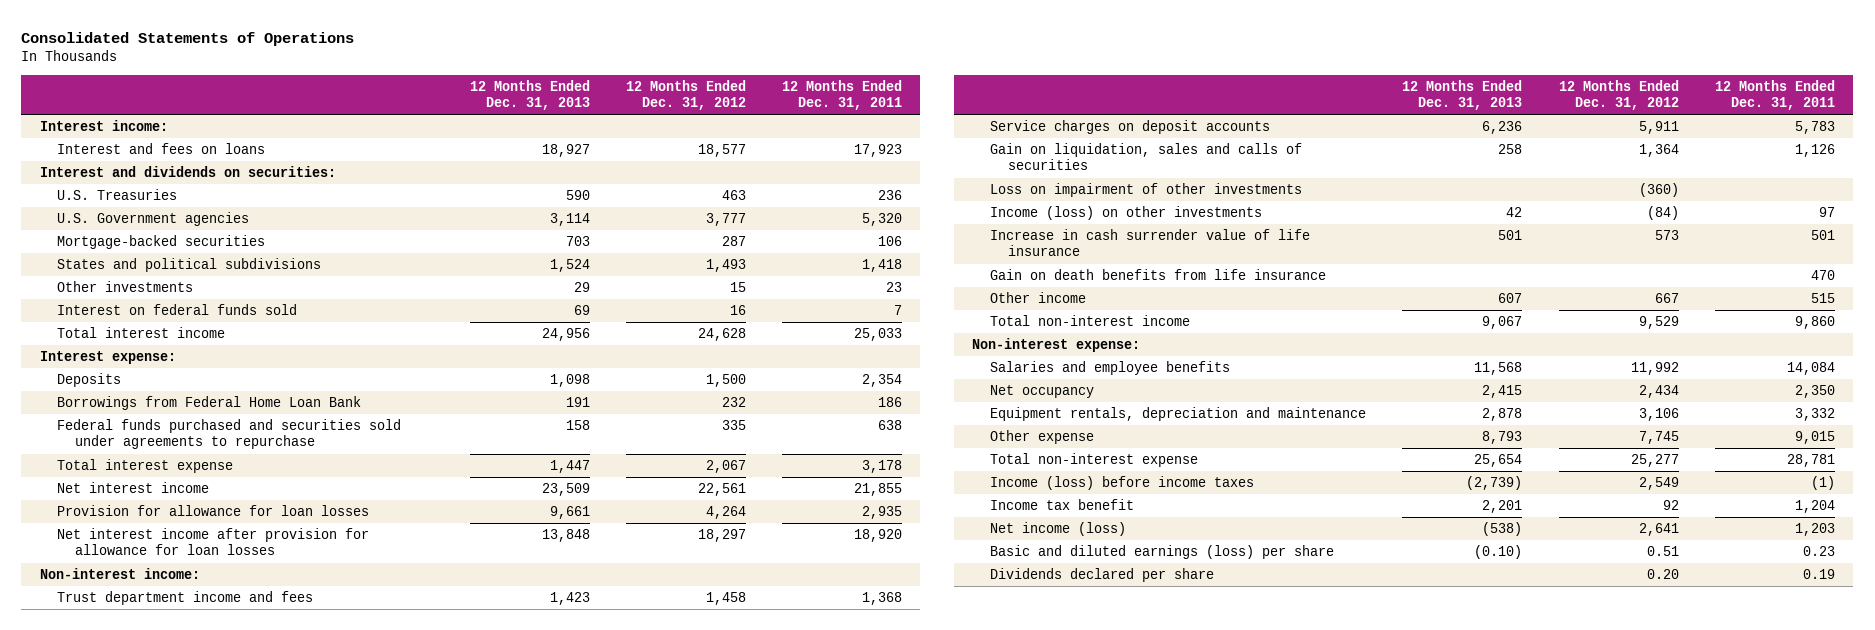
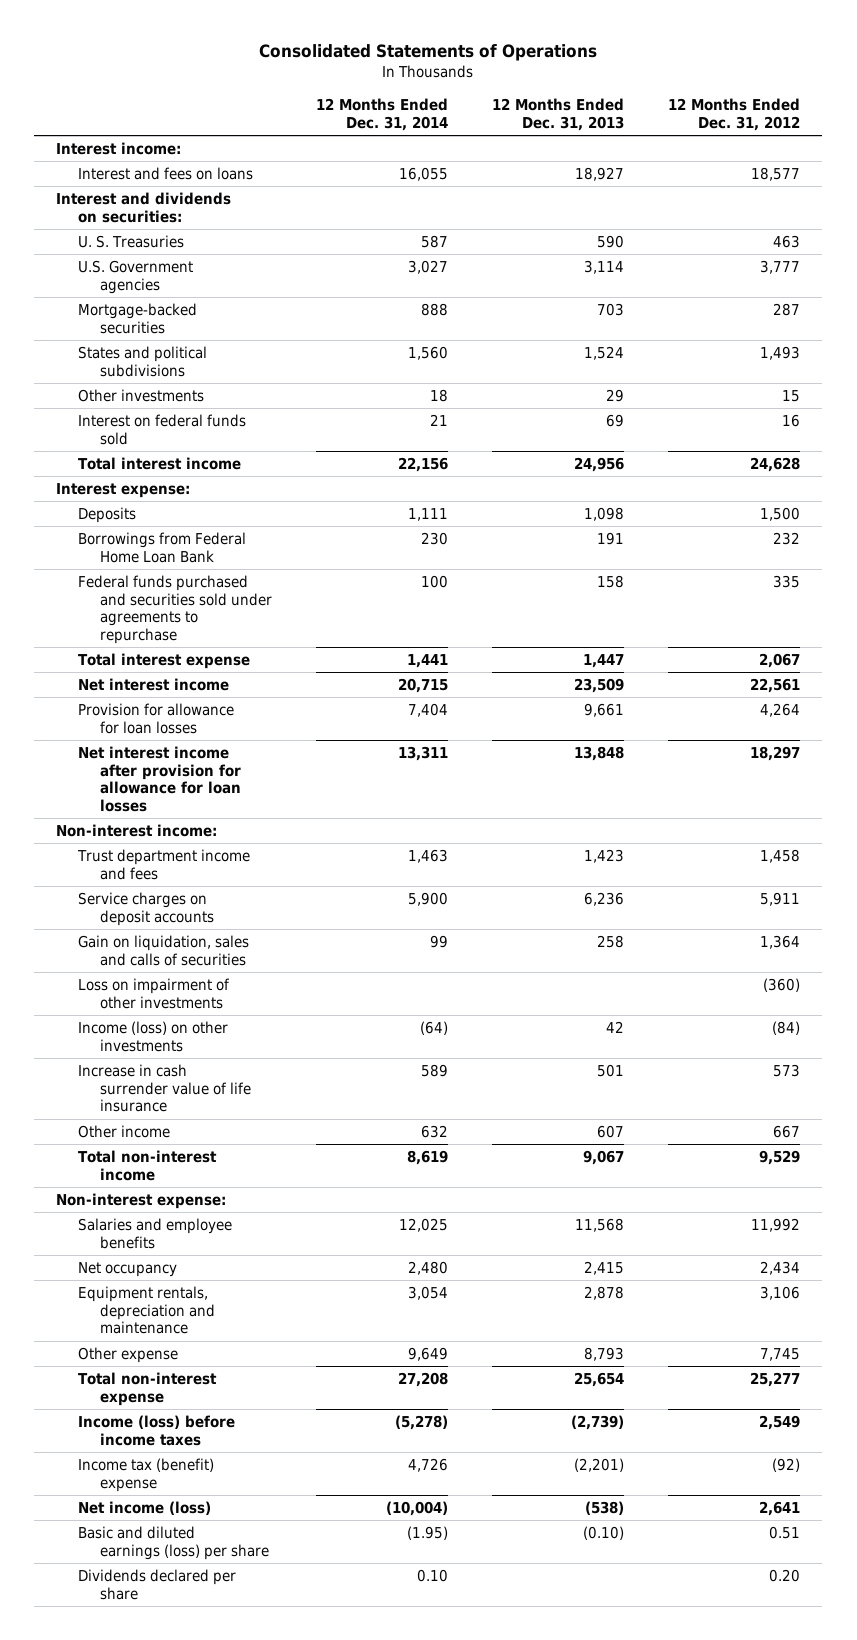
- | 12 Months Ended Dec. 31, 2013 | 12 Months Ended Dec. 31, 2012 | 12 Months Ended Dec. 31, 2011
+ | 12 Months Ended Dec. 31, 2014 | 12 Months Ended Dec. 31, 2013 | 12 Months Ended Dec. 31, 2012
- U.S. Treasuries | 590 | 463 | 236
+ U. S. Treasuries | 587 | 590 | 463
- Gain on death benefits from life insurance | | | 470
- Income tax benefit | 2,201 | 92 | 1,204
+ Income tax (benefit) expense | 4,726 | (2,201) | (92)

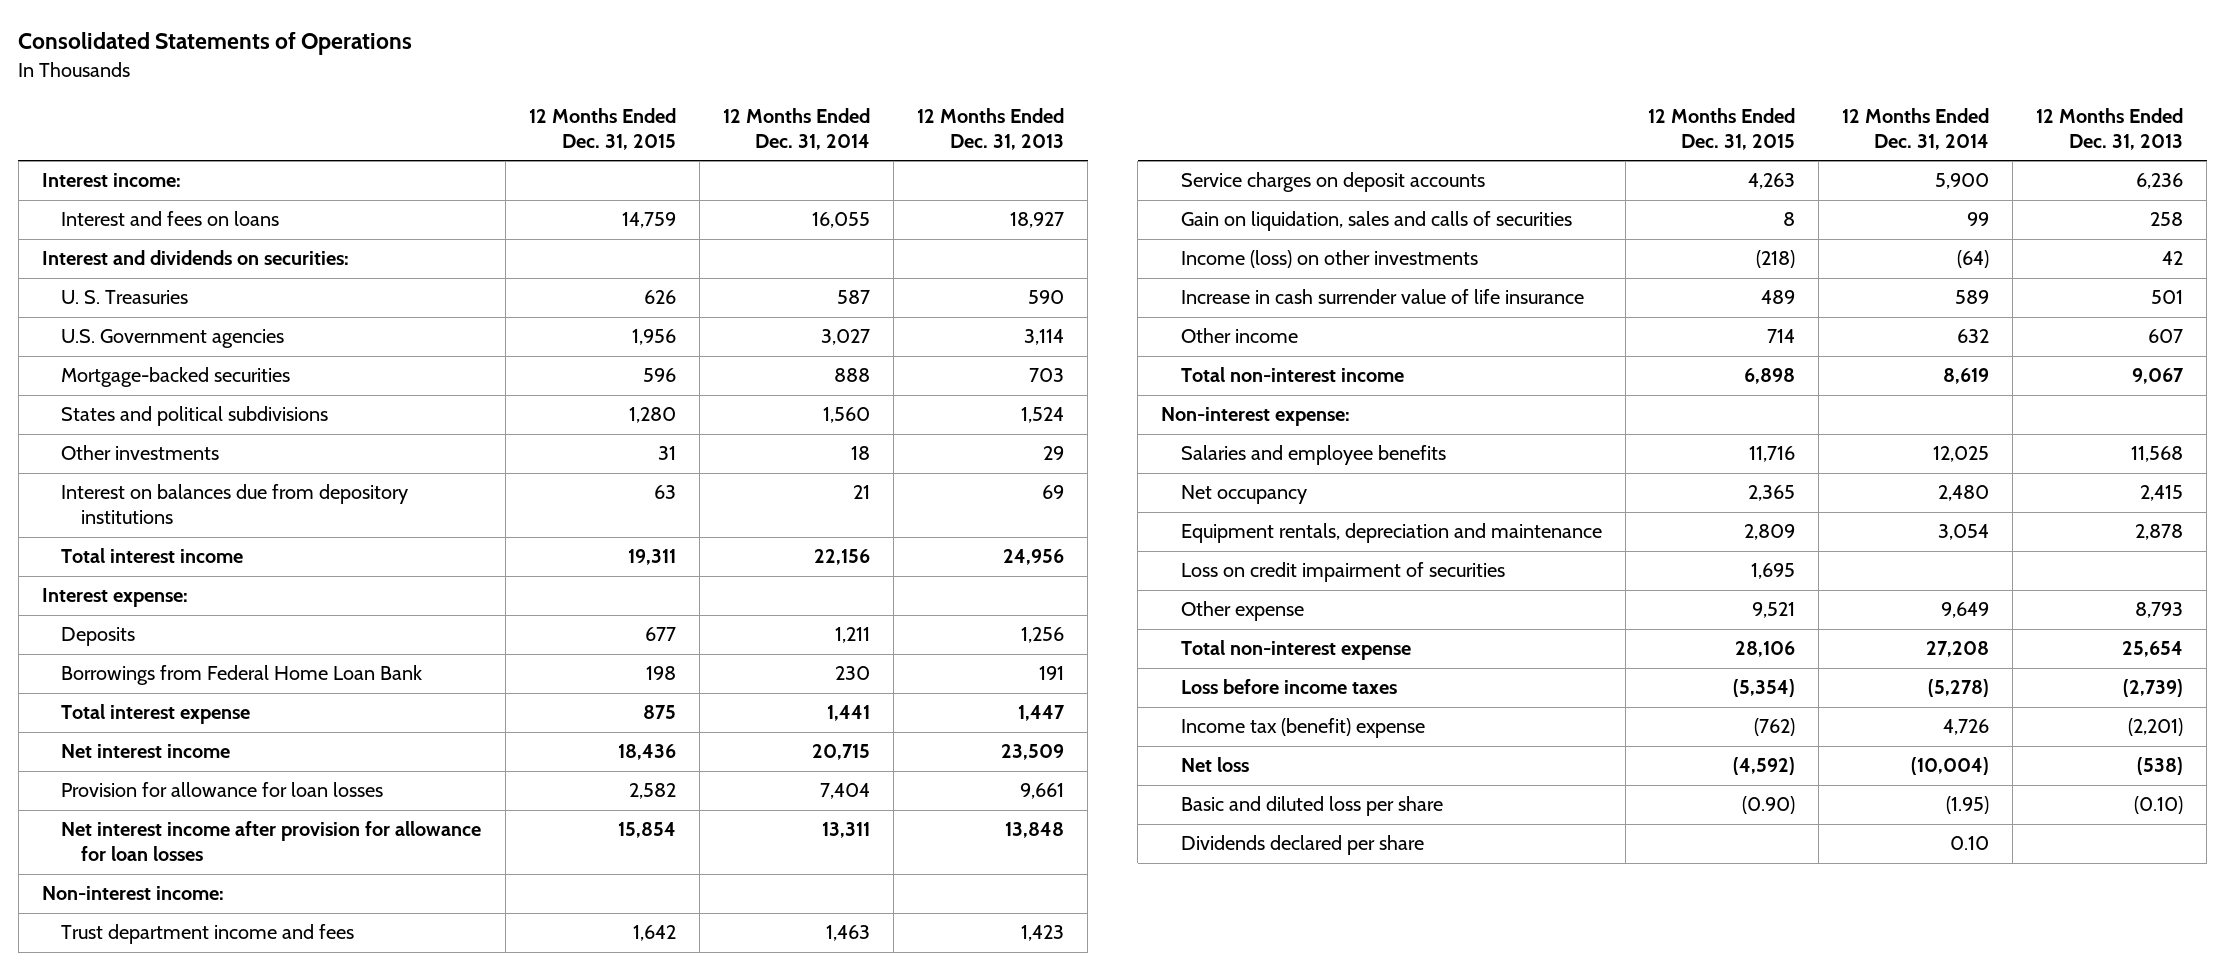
- | 12 Months Ended Dec. 31, 2014 | 12 Months Ended Dec. 31, 2013 | 12 Months Ended Dec. 31, 2012
+ | 12 Months Ended Dec. 31, 2015 | 12 Months Ended Dec. 31, 2014 | 12 Months Ended Dec. 31, 2013
- Interest on federal funds sold | 21 | 69 | 16
+ Interest on balances due from depository institutions | 63 | 21 | 69
- Deposits | 1,111 | 1,098 | 1,500
+ Deposits | 677 | 1,211 | 1,256
- Federal funds purchased and securities sold under agreements to repurchase | 100 | 158 | 335
- Loss on impairment of other investments | | | (360)
+ Loss on credit impairment of securities | 1,695 | |
- Income (loss) before income taxes | (5,278) | (2,739) | 2,549
+ Loss before income taxes | (5,354) | (5,278) | (2,739)
- Net income (loss) | (10,004) | (538) | 2,641
- Basic and diluted earnings (loss) per share | (1.95) | (0.10) | 0.51
+ Net loss | (4,592) | (10,004) | (538)
+ Basic and diluted loss per share | (0.90) | (1.95) | (0.10)

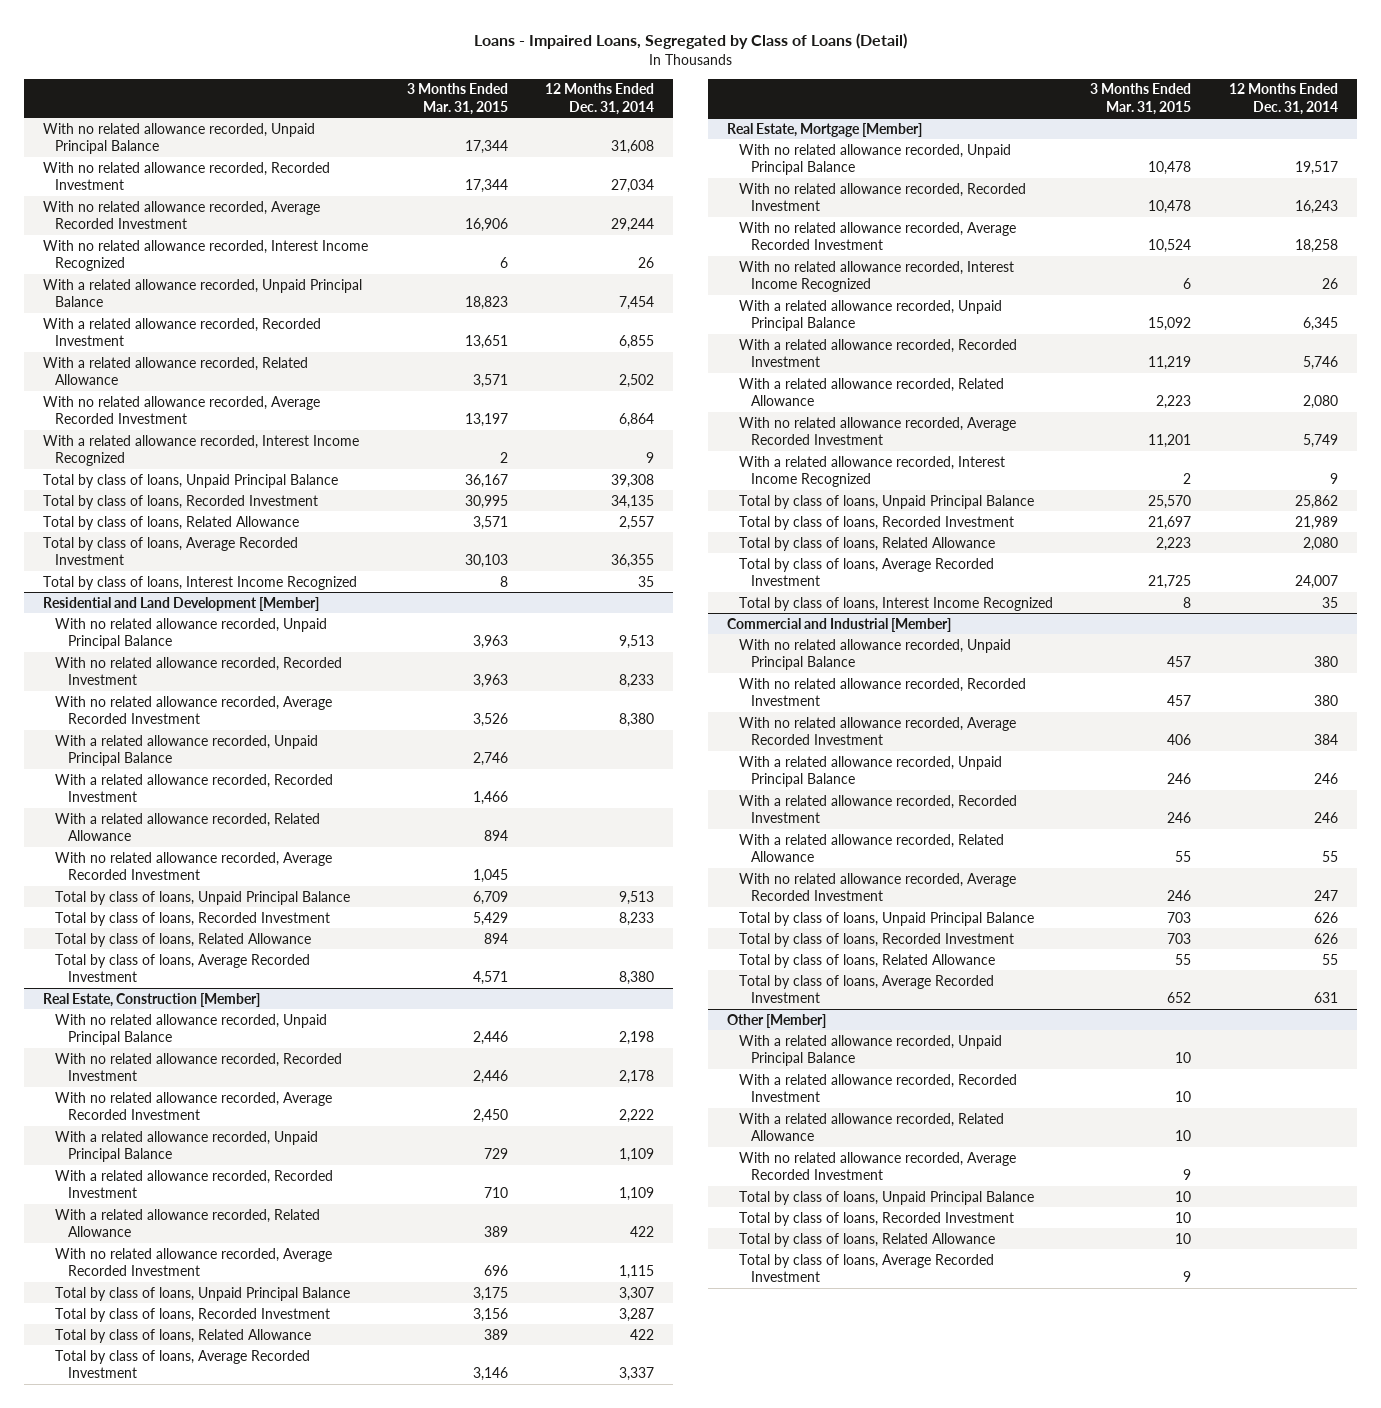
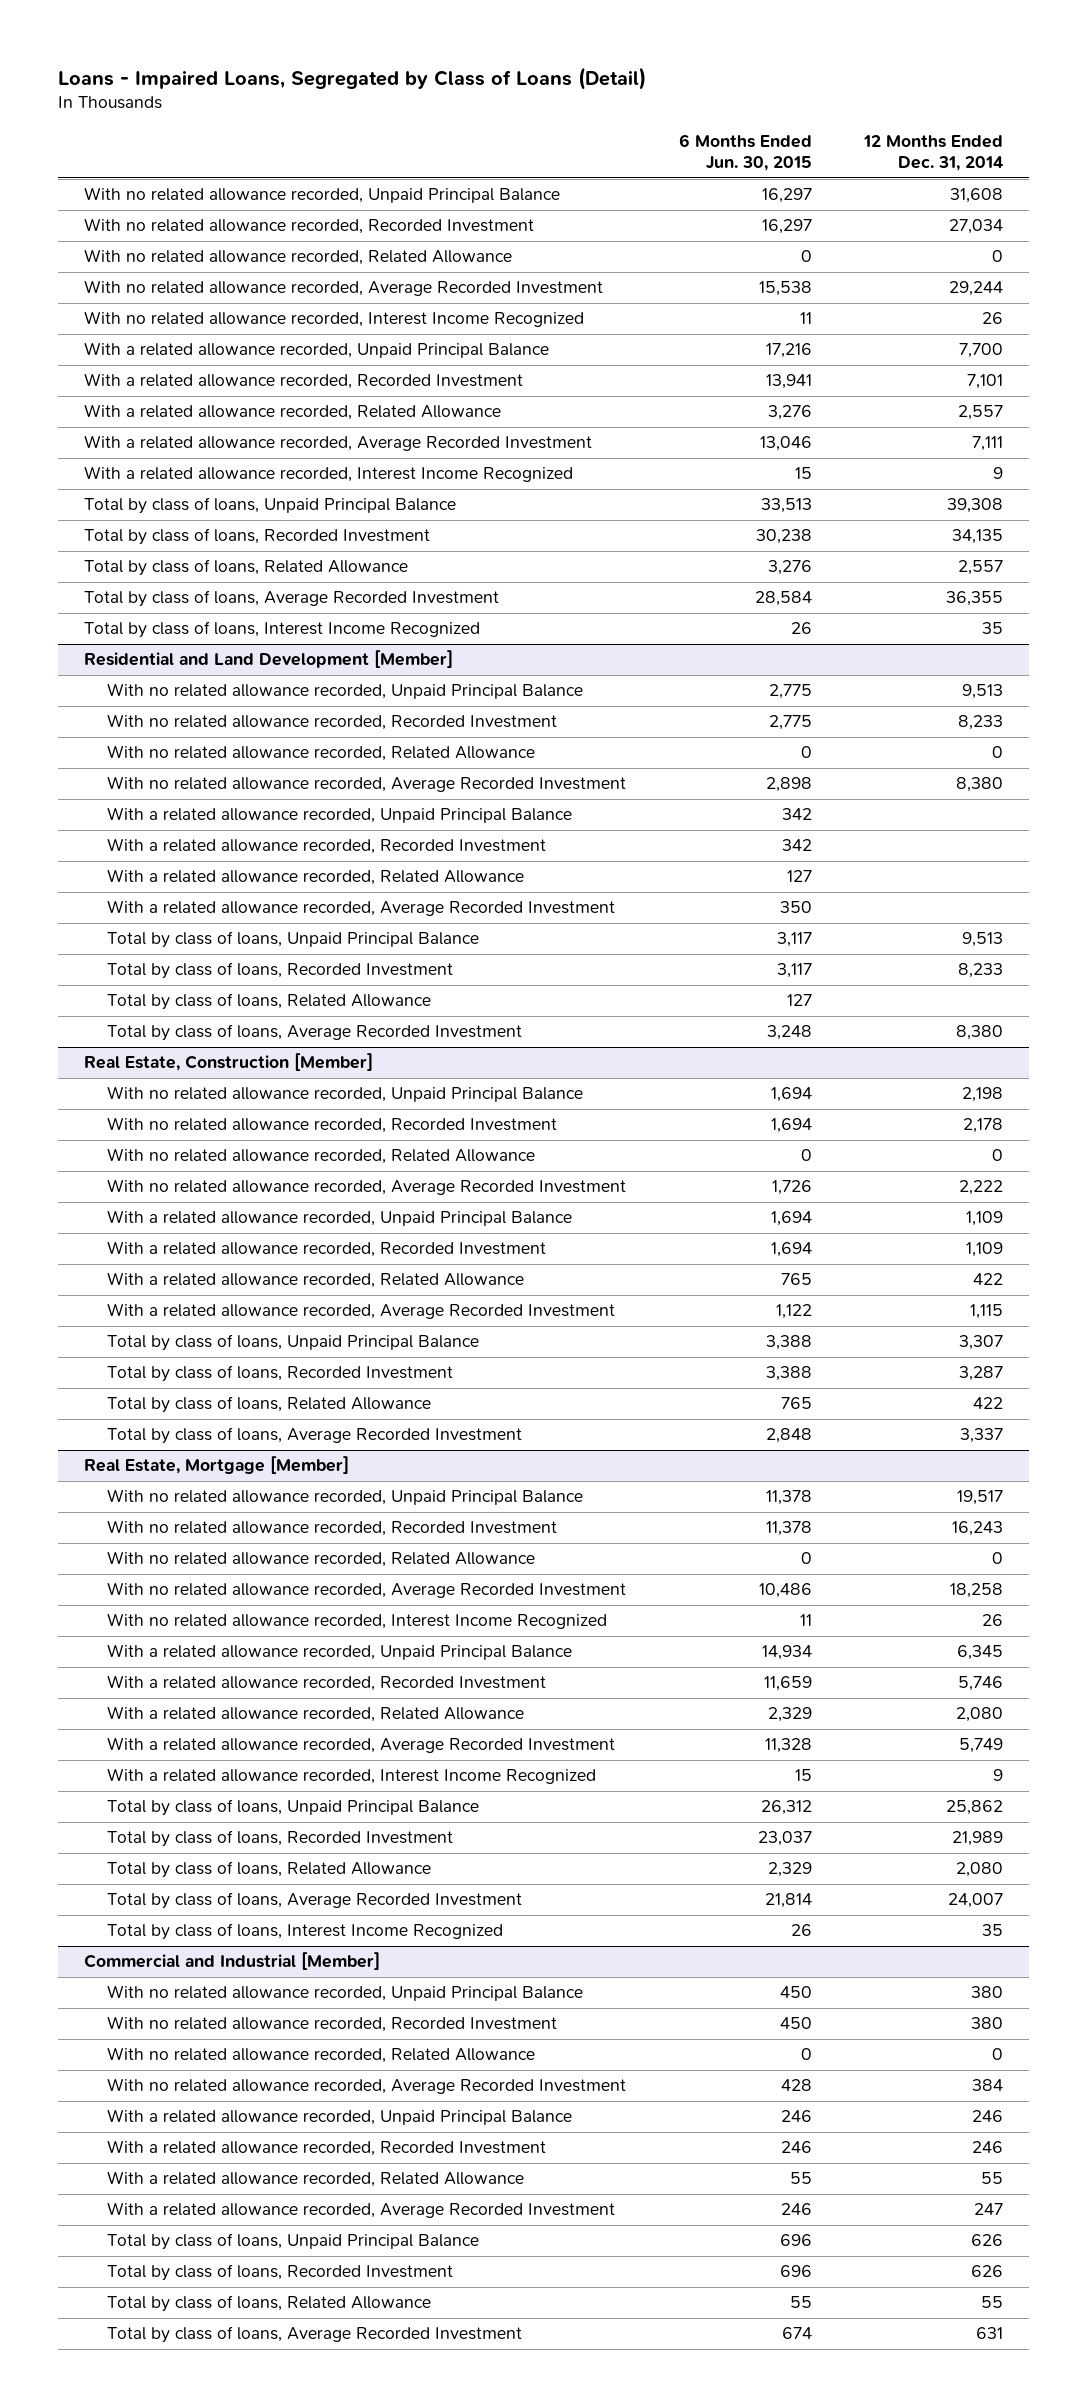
- | 3 Months Ended Mar. 31, 2015 | 12 Months Ended Dec. 31, 2014
+ | 6 Months Ended Jun. 30, 2015 | 12 Months Ended Dec. 31, 2014
+ With no related allowance recorded, Related Allowance | 0 | 0
- With a related allowance recorded, Unpaid Principal Balance | 18,823 | 7,454
- With a related allowance recorded, Recorded Investment | 13,651 | 6,855
- With a related allowance recorded, Related Allowance | 3,571 | 2,502
- With no related allowance recorded, Average Recorded Investment | 13,197 | 6,864
+ With a related allowance recorded, Unpaid Principal Balance | 17,216 | 7,700
+ With a related allowance recorded, Recorded Investment | 13,941 | 7,101
+ With a related allowance recorded, Related Allowance | 3,276 | 2,557
+ With a related allowance recorded, Average Recorded Investment | 13,046 | 7,111
@ Residential and Land Development [Member]
+ With no related allowance recorded, Related Allowance | 0 | 0
- With no related allowance recorded, Average Recorded Investment | 1,045 |
+ With a related allowance recorded, Average Recorded Investment | 350 |
@ Real Estate, Construction [Member]
+ With no related allowance recorded, Related Allowance | 0 | 0
- With no related allowance recorded, Average Recorded Investment | 696 | 1,115
+ With a related allowance recorded, Average Recorded Investment | 1,122 | 1,115
@ Real Estate, Mortgage [Member]
+ With no related allowance recorded, Related Allowance | 0 | 0
- With no related allowance recorded, Average Recorded Investment | 11,201 | 5,749
+ With a related allowance recorded, Average Recorded Investment | 11,328 | 5,749
@ Commercial and Industrial [Member]
+ With no related allowance recorded, Related Allowance | 0 | 0
- With no related allowance recorded, Average Recorded Investment | 246 | 247
+ With a related allowance recorded, Average Recorded Investment | 246 | 247
- Other [Member]
- With a related allowance recorded, Unpaid Principal Balance | 10 |
- With a related allowance recorded, Recorded Investment | 10 |
- With a related allowance recorded, Related Allowance | 10 |
- With no related allowance recorded, Average Recorded Investment | 9 |
- Total by class of loans, Unpaid Principal Balance | 10 |
- Total by class of loans, Recorded Investment | 10 |
- Total by class of loans, Related Allowance | 10 |
- Total by class of loans, Average Recorded Investment | 9 |

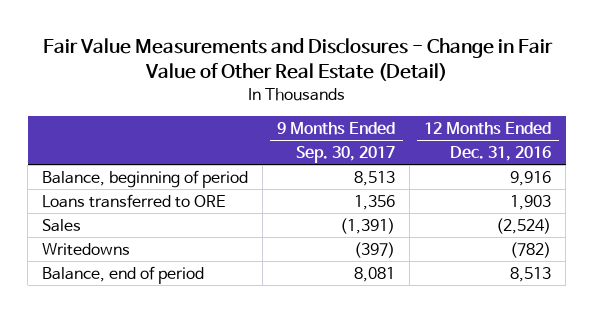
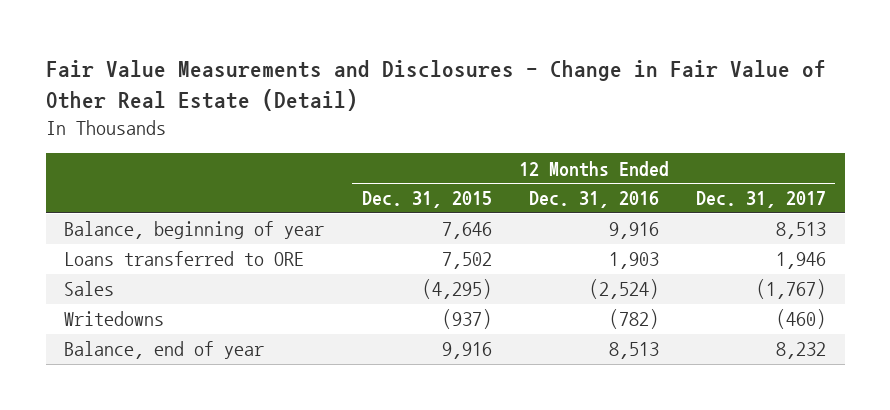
- | 9 Months Ended Sep. 30, 2017 | 12 Months Ended Dec. 31, 2016
+ | 12 Months Ended Dec. 31, 2015 | 12 Months Ended Dec. 31, 2016 | 12 Months Ended Dec. 31, 2017
- Balance, beginning of period | 8,513 | 9,916
+ Balance, beginning of year | 7,646 | 9,916 | 8,513
- Balance, end of period | 8,081 | 8,513
+ Balance, end of year | 9,916 | 8,513 | 8,232

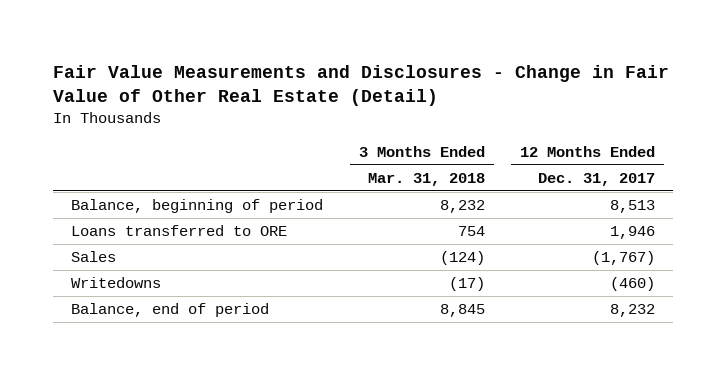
- | 12 Months Ended Dec. 31, 2015 | 12 Months Ended Dec. 31, 2016 | 12 Months Ended Dec. 31, 2017
+ | 3 Months Ended Mar. 31, 2018 | 12 Months Ended Dec. 31, 2017
- Balance, beginning of year | 7,646 | 9,916 | 8,513
+ Balance, beginning of period | 8,232 | 8,513
- Balance, end of year | 9,916 | 8,513 | 8,232
+ Balance, end of period | 8,845 | 8,232

